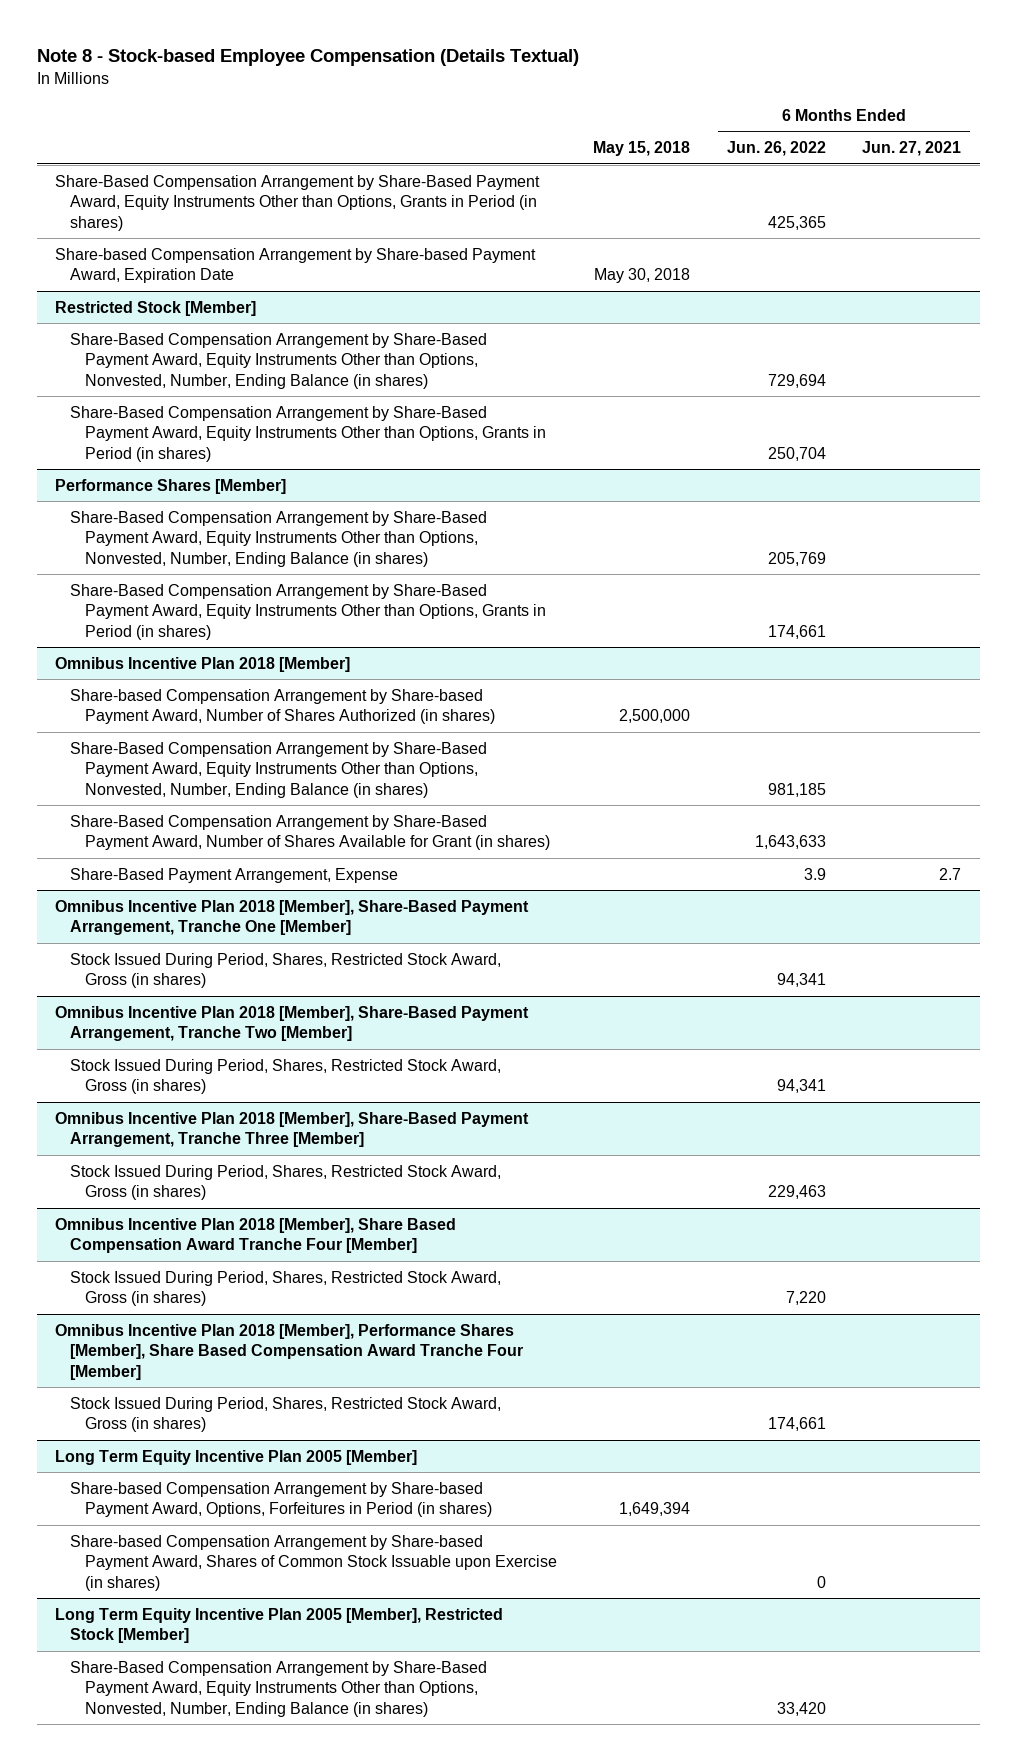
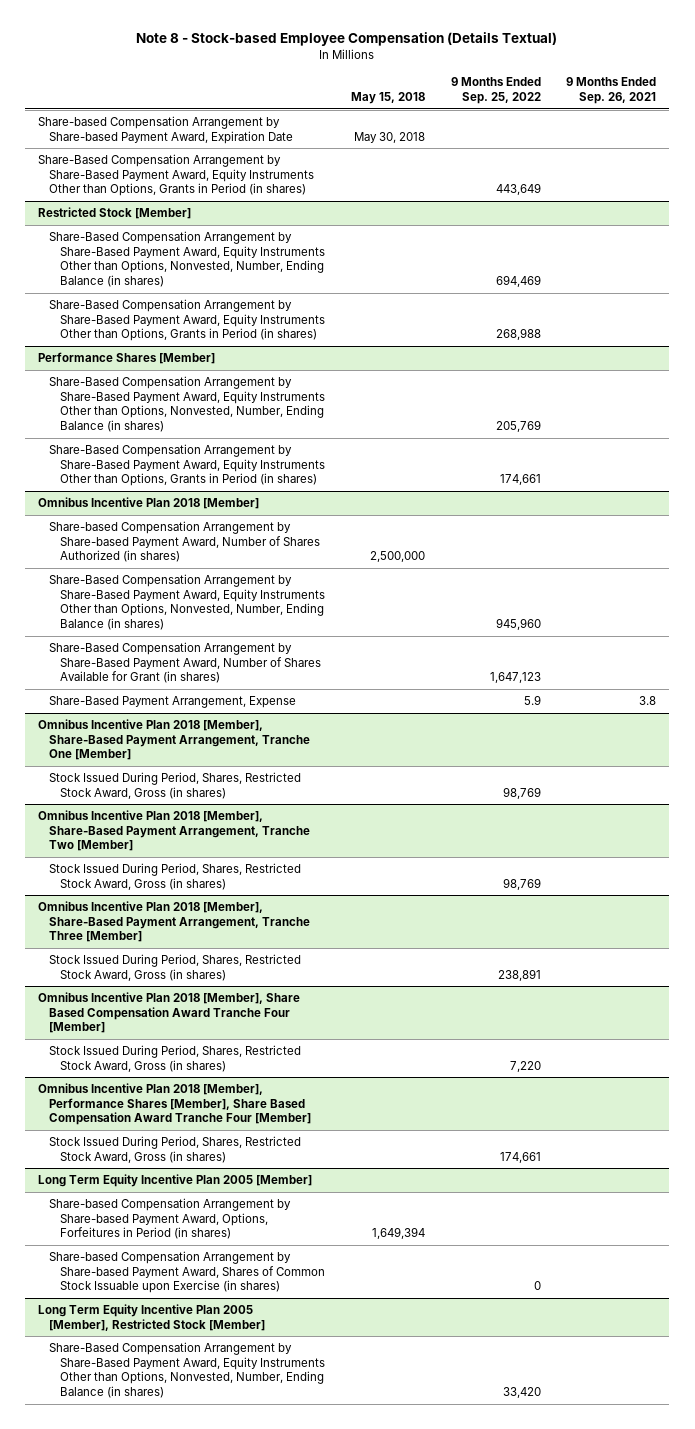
- | May 15, 2018 | 6 Months Ended Jun. 26, 2022 | 6 Months Ended Jun. 27, 2021
+ | May 15, 2018 | 9 Months Ended Sep. 25, 2022 | 9 Months Ended Sep. 26, 2021
moved down: Share-Based Compensation Arrangement by Share-Based Payment Award, Equity Instruments Other than Options, Grants in Period (in shares) | | 443,649 |

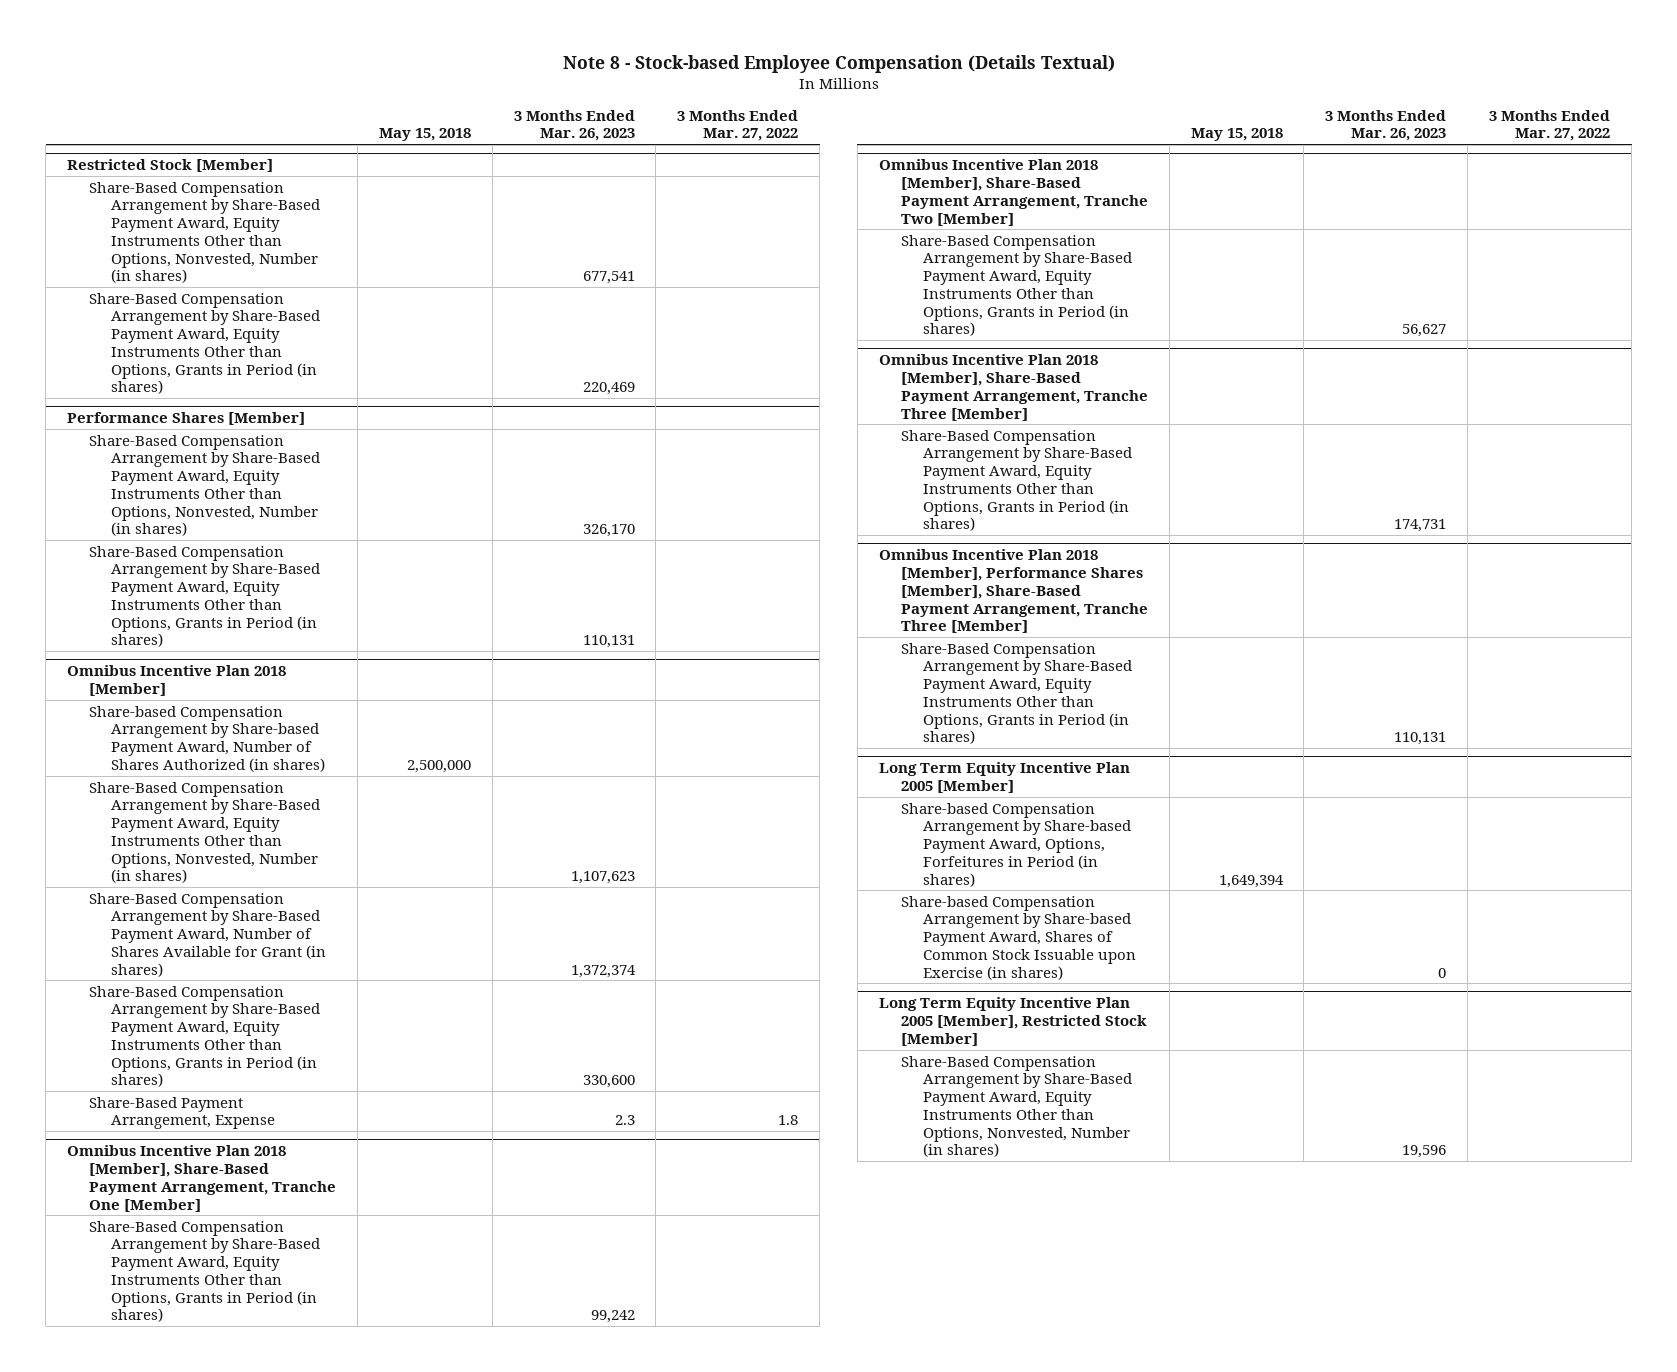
- | May 15, 2018 | 9 Months Ended Sep. 25, 2022 | 9 Months Ended Sep. 26, 2021
+ | May 15, 2018 | 3 Months Ended Mar. 26, 2023 | 3 Months Ended Mar. 27, 2022
- Share-based Compensation Arrangement by Share-based Payment Award, Expiration Date | May 30, 2018 | |
- Share-Based Compensation Arrangement by Share-Based Payment Award, Equity Instruments Other than Options, Grants in Period (in shares) | | 443,649 |
@ Restricted Stock [Member]
- Share-Based Compensation Arrangement by Share-Based Payment Award, Equity Instruments Other than Options, Nonvested, Number, Ending Balance (in shares) | | 694,469 |
+ Share-Based Compensation Arrangement by Share-Based Payment Award, Equity Instruments Other than Options, Nonvested, Number (in shares) | | 677,541 |
@ Performance Shares [Member]
- Share-Based Compensation Arrangement by Share-Based Payment Award, Equity Instruments Other than Options, Nonvested, Number, Ending Balance (in shares) | | 205,769 |
+ Share-Based Compensation Arrangement by Share-Based Payment Award, Equity Instruments Other than Options, Nonvested, Number (in shares) | | 326,170 |
@ Omnibus Incentive Plan 2018 [Member]
- Share-Based Compensation Arrangement by Share-Based Payment Award, Equity Instruments Other than Options, Nonvested, Number, Ending Balance (in shares) | | 945,960 |
+ Share-Based Compensation Arrangement by Share-Based Payment Award, Equity Instruments Other than Options, Nonvested, Number (in shares) | | 1,107,623 |
+ Share-Based Compensation Arrangement by Share-Based Payment Award, Equity Instruments Other than Options, Grants in Period (in shares) | | 330,600 |
@ Omnibus Incentive Plan 2018 [Member], Share-Based Payment Arrangement, Tranche One [Member]
- Stock Issued During Period, Shares, Restricted Stock Award, Gross (in shares) | | 98,769 |
+ Share-Based Compensation Arrangement by Share-Based Payment Award, Equity Instruments Other than Options, Grants in Period (in shares) | | 99,242 |
@ Omnibus Incentive Plan 2018 [Member], Share-Based Payment Arrangement, Tranche Two [Member]
- Stock Issued During Period, Shares, Restricted Stock Award, Gross (in shares) | | 98,769 |
+ Share-Based Compensation Arrangement by Share-Based Payment Award, Equity Instruments Other than Options, Grants in Period (in shares) | | 56,627 |
@ Omnibus Incentive Plan 2018 [Member], Share-Based Payment Arrangement, Tranche Three [Member]
- Stock Issued During Period, Shares, Restricted Stock Award, Gross (in shares) | | 238,891 |
- Omnibus Incentive Plan 2018 [Member], Share Based Compensation Award Tranche Four [Member]
- Stock Issued During Period, Shares, Restricted Stock Award, Gross (in shares) | | 7,220 |
- Omnibus Incentive Plan 2018 [Member], Performance Shares [Member], Share Based Compensation Award Tranche Four [Member]
- Stock Issued During Period, Shares, Restricted Stock Award, Gross (in shares) | | 174,661 |
@ Omnibus Incentive Plan 2018 [Member], Share-Based Payment Arrangement, Tranche Three [Member]
+ Share-Based Compensation Arrangement by Share-Based Payment Award, Equity Instruments Other than Options, Grants in Period (in shares) | | 174,731 |
+ Omnibus Incentive Plan 2018 [Member], Performance Shares [Member], Share-Based Payment Arrangement, Tranche Three [Member]
+ Share-Based Compensation Arrangement by Share-Based Payment Award, Equity Instruments Other than Options, Grants in Period (in shares) | | 110,131 |
@ Long Term Equity Incentive Plan 2005 [Member], Restricted Stock [Member]
- Share-Based Compensation Arrangement by Share-Based Payment Award, Equity Instruments Other than Options, Nonvested, Number, Ending Balance (in shares) | | 33,420 |
+ Share-Based Compensation Arrangement by Share-Based Payment Award, Equity Instruments Other than Options, Nonvested, Number (in shares) | | 19,596 |

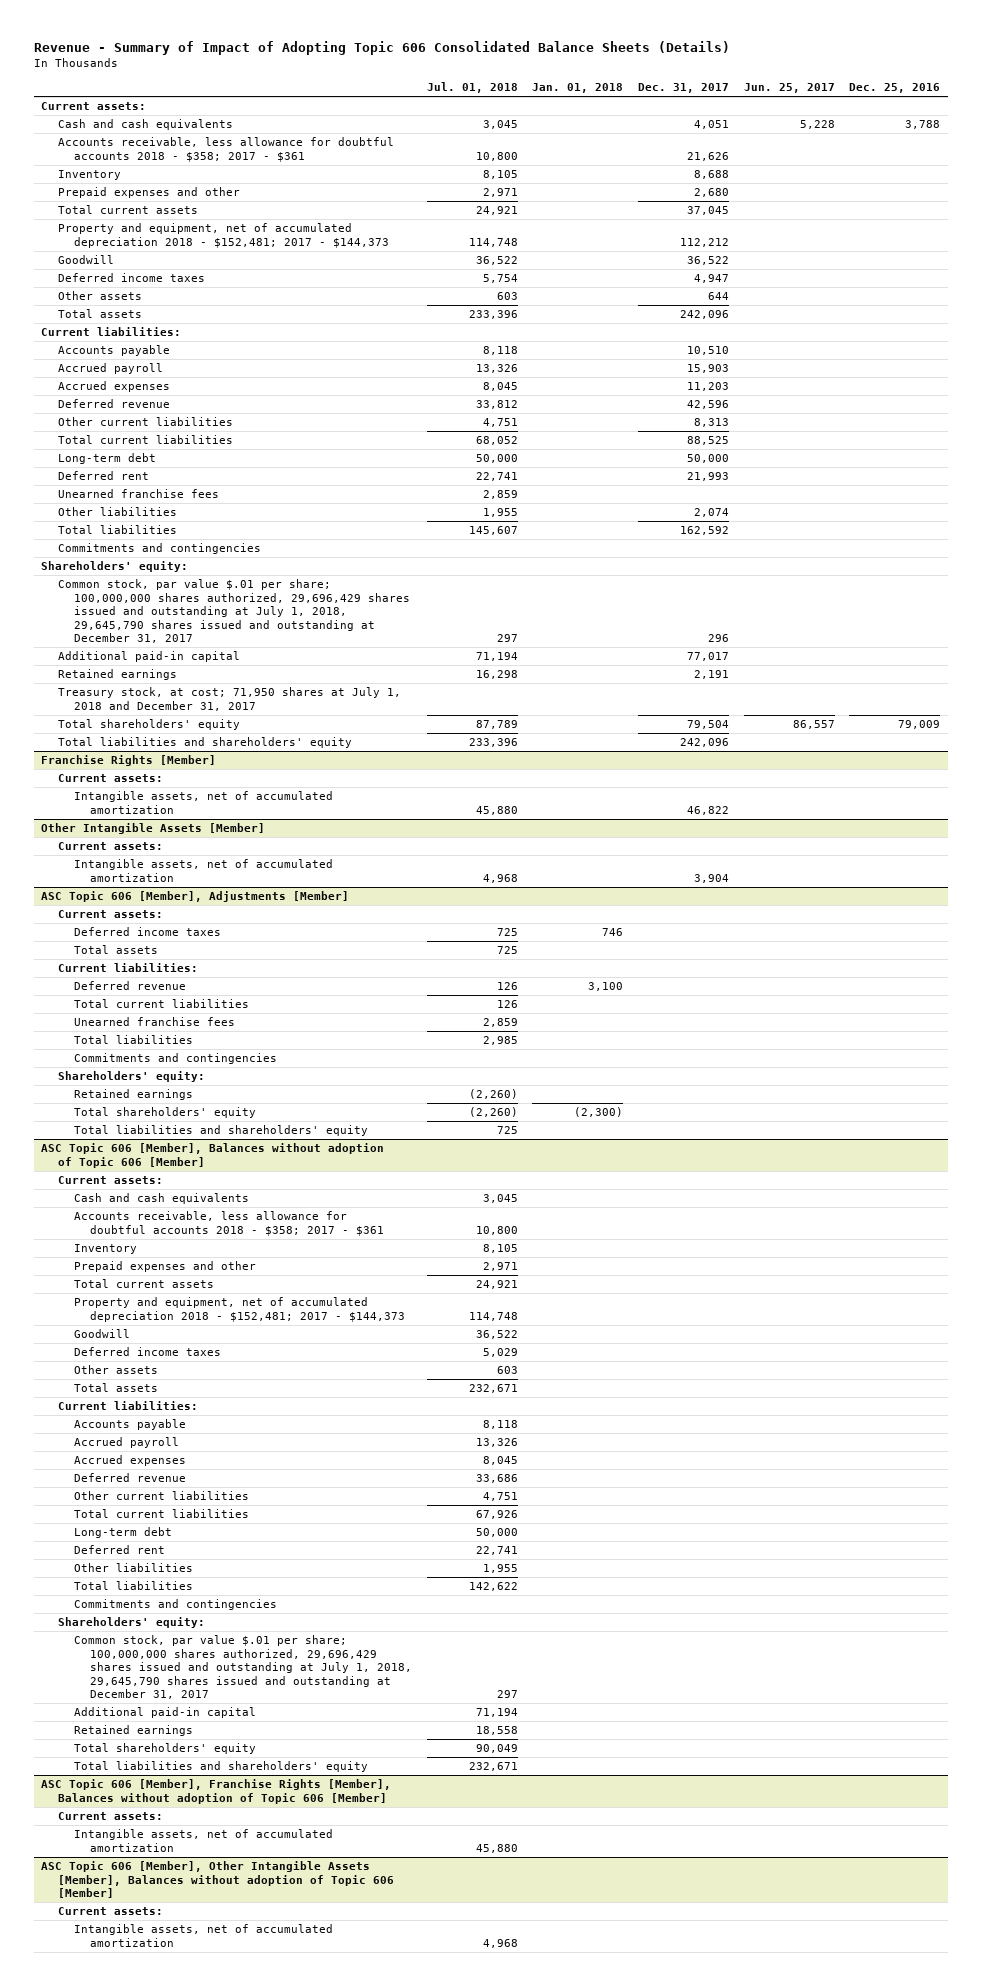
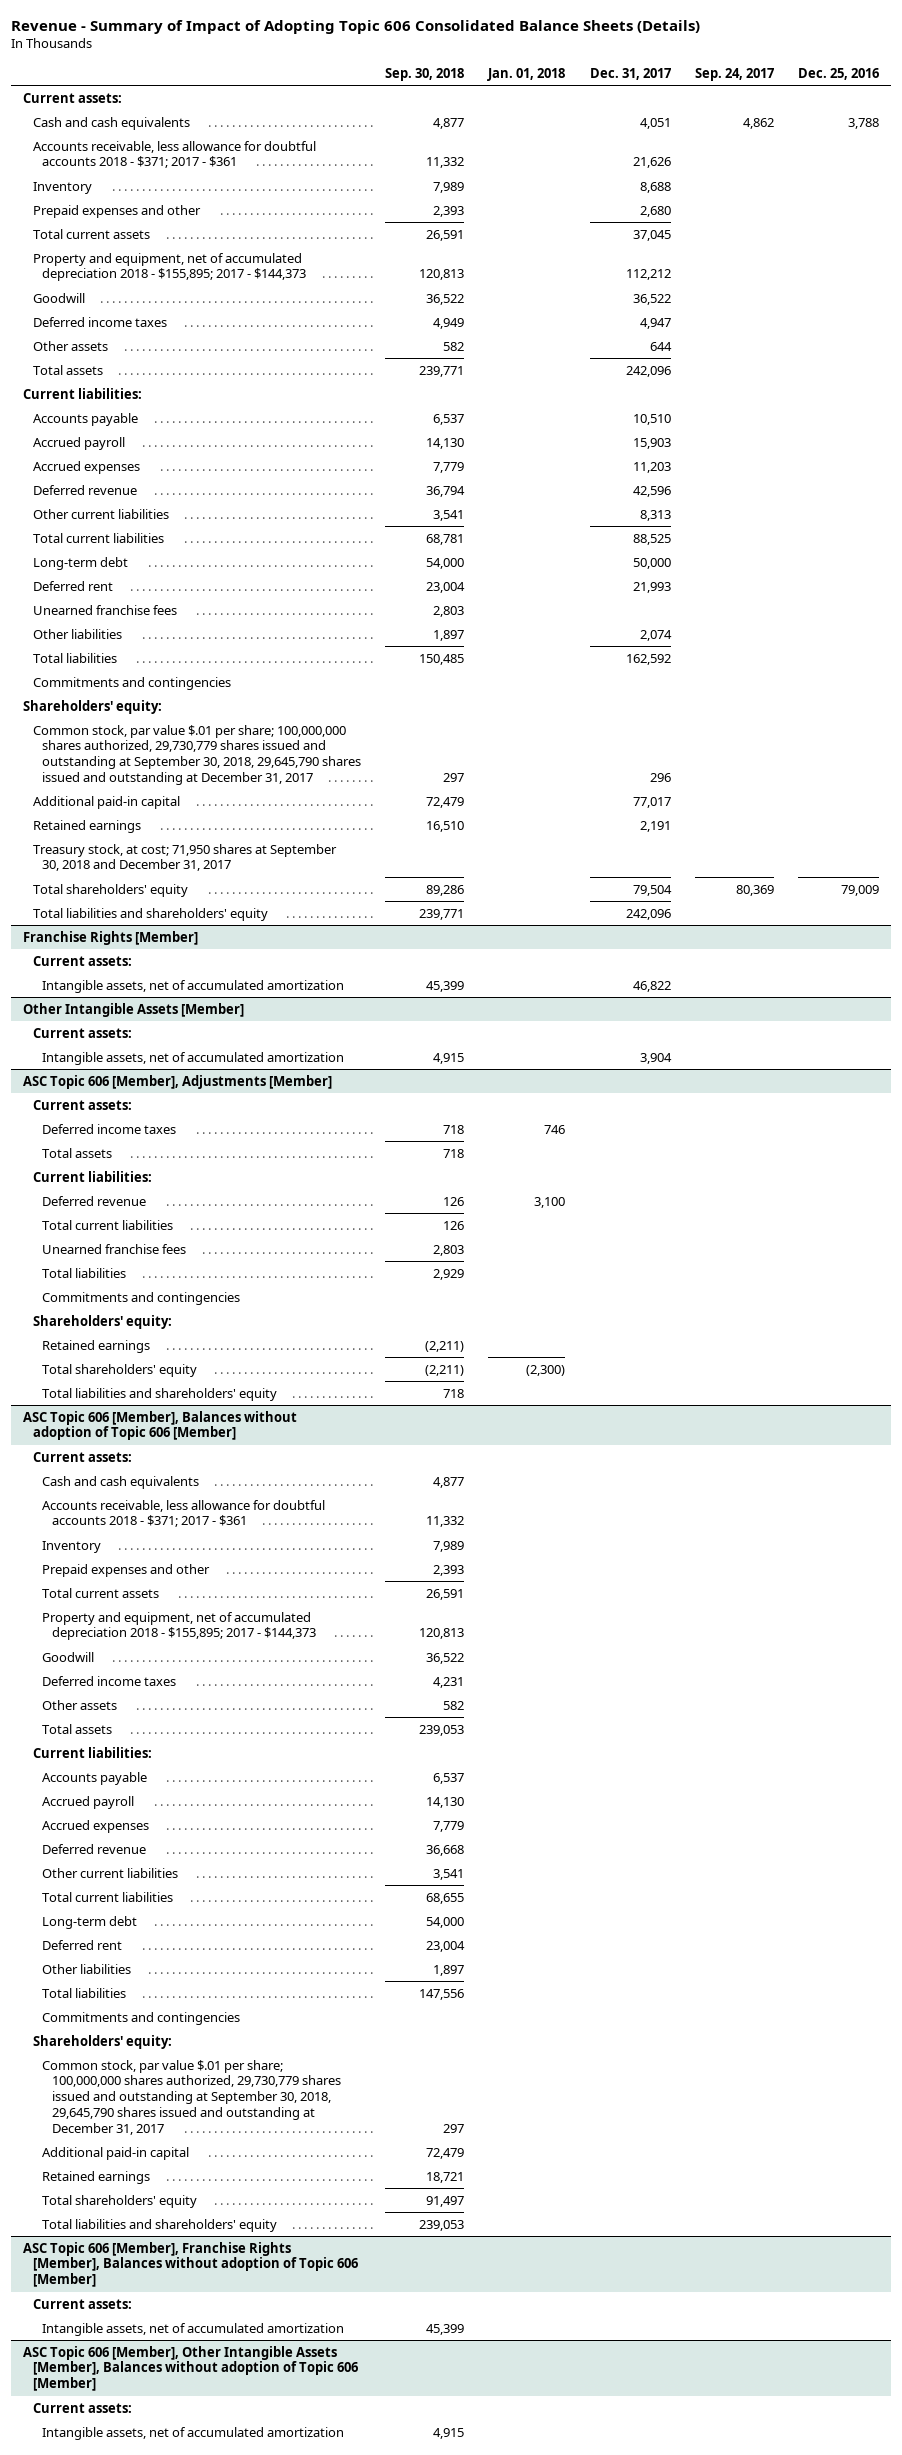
- | Jul. 01, 2018 | Jan. 01, 2018 | Dec. 31, 2017 | Jun. 25, 2017 | Dec. 25, 2016
+ | Sep. 30, 2018 | Jan. 01, 2018 | Dec. 31, 2017 | Sep. 24, 2017 | Dec. 25, 2016
- Accounts receivable, less allowance for doubtful accounts 2018 - $358; 2017 - $361 | 10,800 | | 21,626 | |
+ Accounts receivable, less allowance for doubtful accounts 2018 - $371; 2017 - $361 | 11,332 | | 21,626 | |
- Property and equipment, net of accumulated depreciation 2018 - $152,481; 2017 - $144,373 | 114,748 | | 112,212 | |
+ Property and equipment, net of accumulated depreciation 2018 - $155,895; 2017 - $144,373 | 120,813 | | 112,212 | |
- Common stock, par value $.01 per share; 100,000,000 shares authorized, 29,696,429 shares issued and outstanding at July 1, 2018, 29,645,790 shares issued and outstanding at December 31, 2017 | 297 | | 296 | |
+ Common stock, par value $.01 per share; 100,000,000 shares authorized, 29,730,779 shares issued and outstanding at September 30, 2018, 29,645,790 shares issued and outstanding at December 31, 2017 | 297 | | 296 | |
- Treasury stock, at cost; 71,950 shares at July 1, 2018 and December 31, 2017
+ Treasury stock, at cost; 71,950 shares at September 30, 2018 and December 31, 2017
@ ASC Topic 606 [Member], Balances without adoption of Topic 606 [Member]
- Accounts receivable, less allowance for doubtful accounts 2018 - $358; 2017 - $361 | 10,800 | | | |
+ Accounts receivable, less allowance for doubtful accounts 2018 - $371; 2017 - $361 | 11,332 | | | |
- Property and equipment, net of accumulated depreciation 2018 - $152,481; 2017 - $144,373 | 114,748 | | | |
+ Property and equipment, net of accumulated depreciation 2018 - $155,895; 2017 - $144,373 | 120,813 | | | |
- Common stock, par value $.01 per share; 100,000,000 shares authorized, 29,696,429 shares issued and outstanding at July 1, 2018, 29,645,790 shares issued and outstanding at December 31, 2017 | 297 | | | |
+ Common stock, par value $.01 per share; 100,000,000 shares authorized, 29,730,779 shares issued and outstanding at September 30, 2018, 29,645,790 shares issued and outstanding at December 31, 2017 | 297 | | | |

